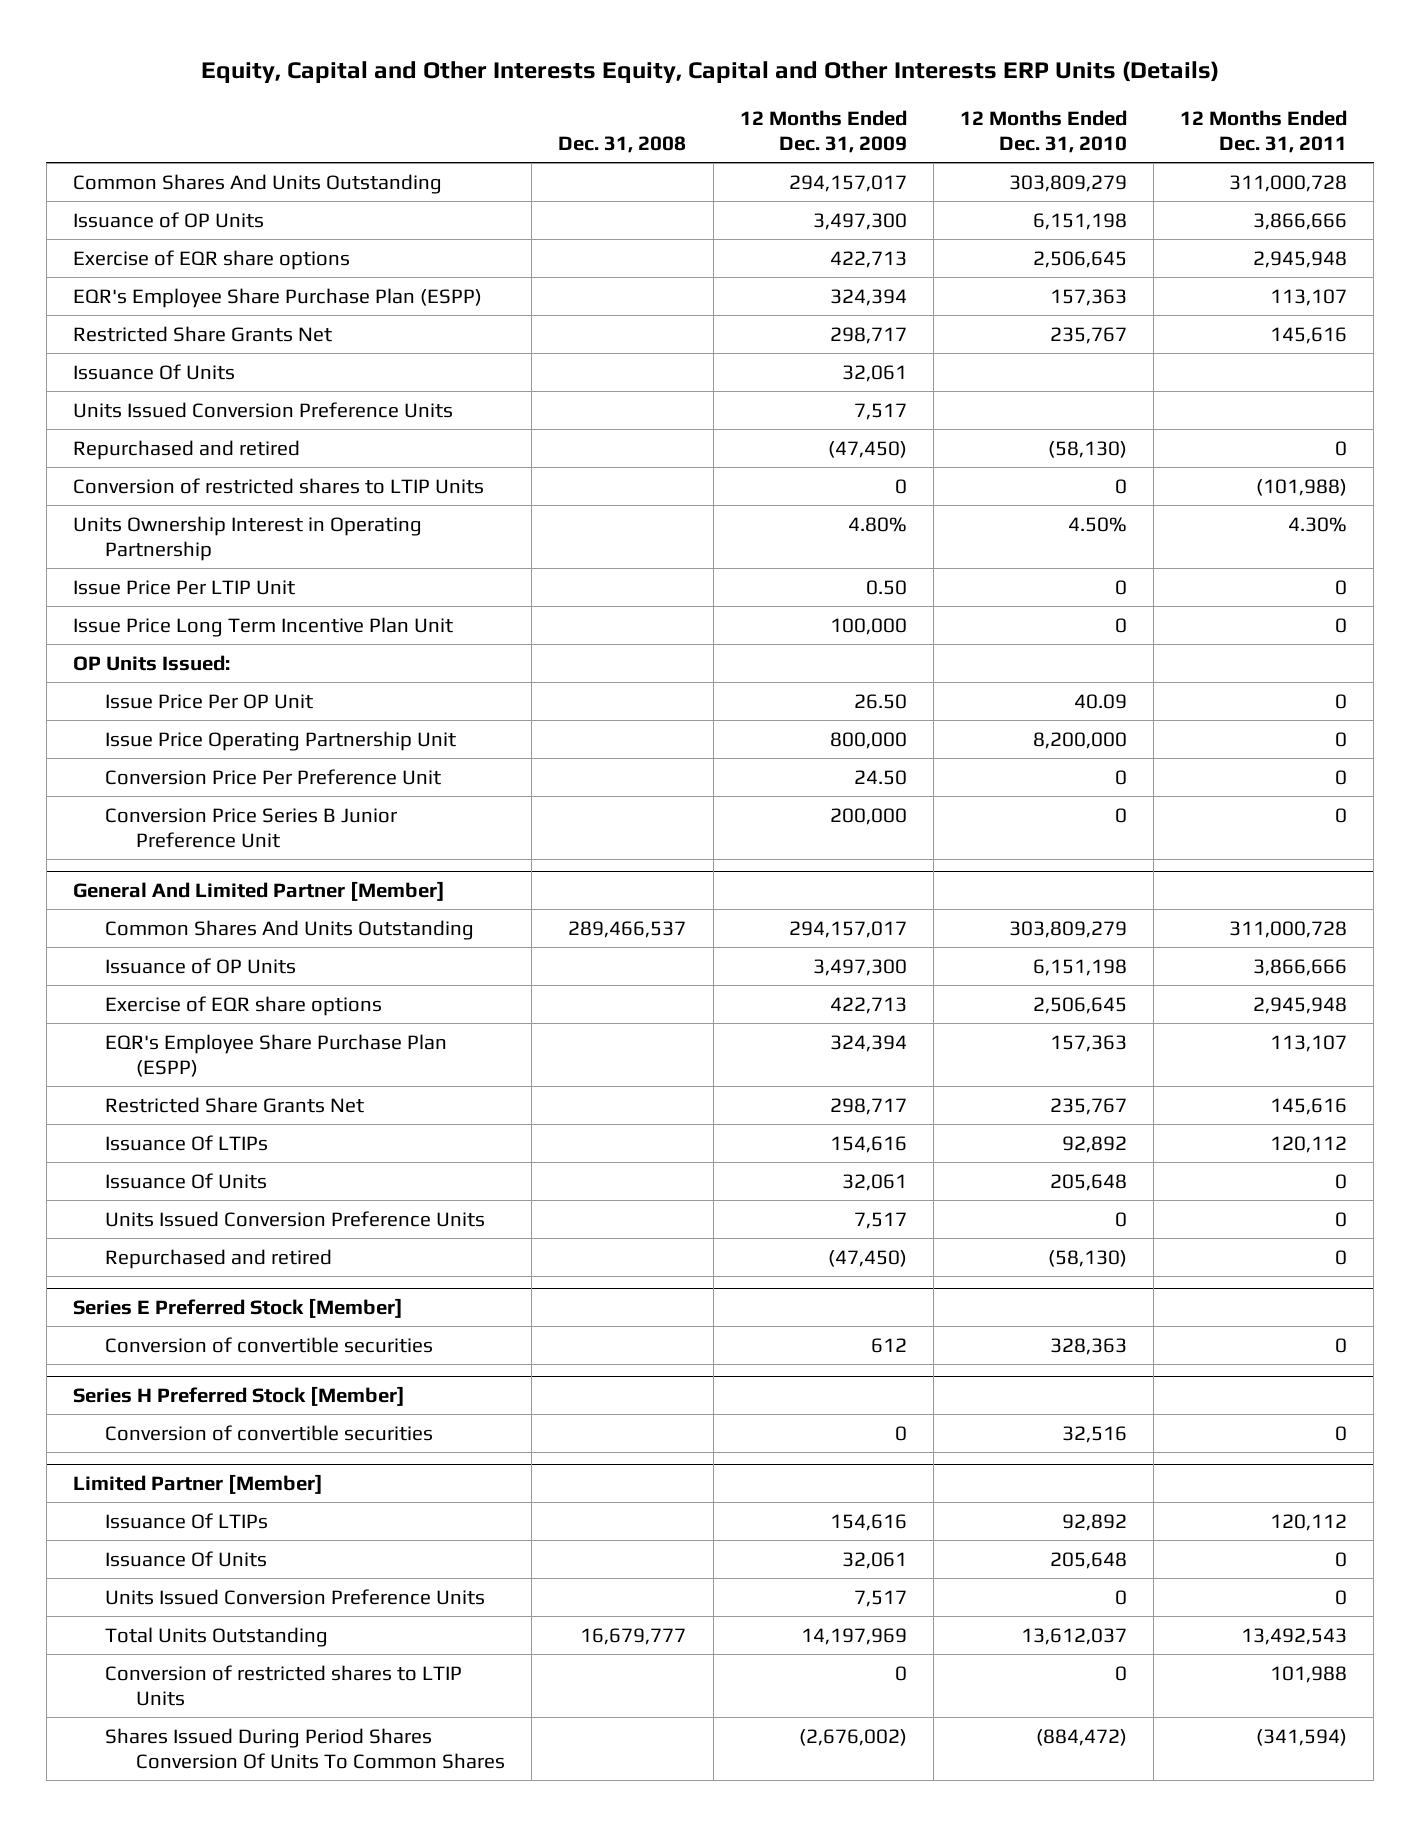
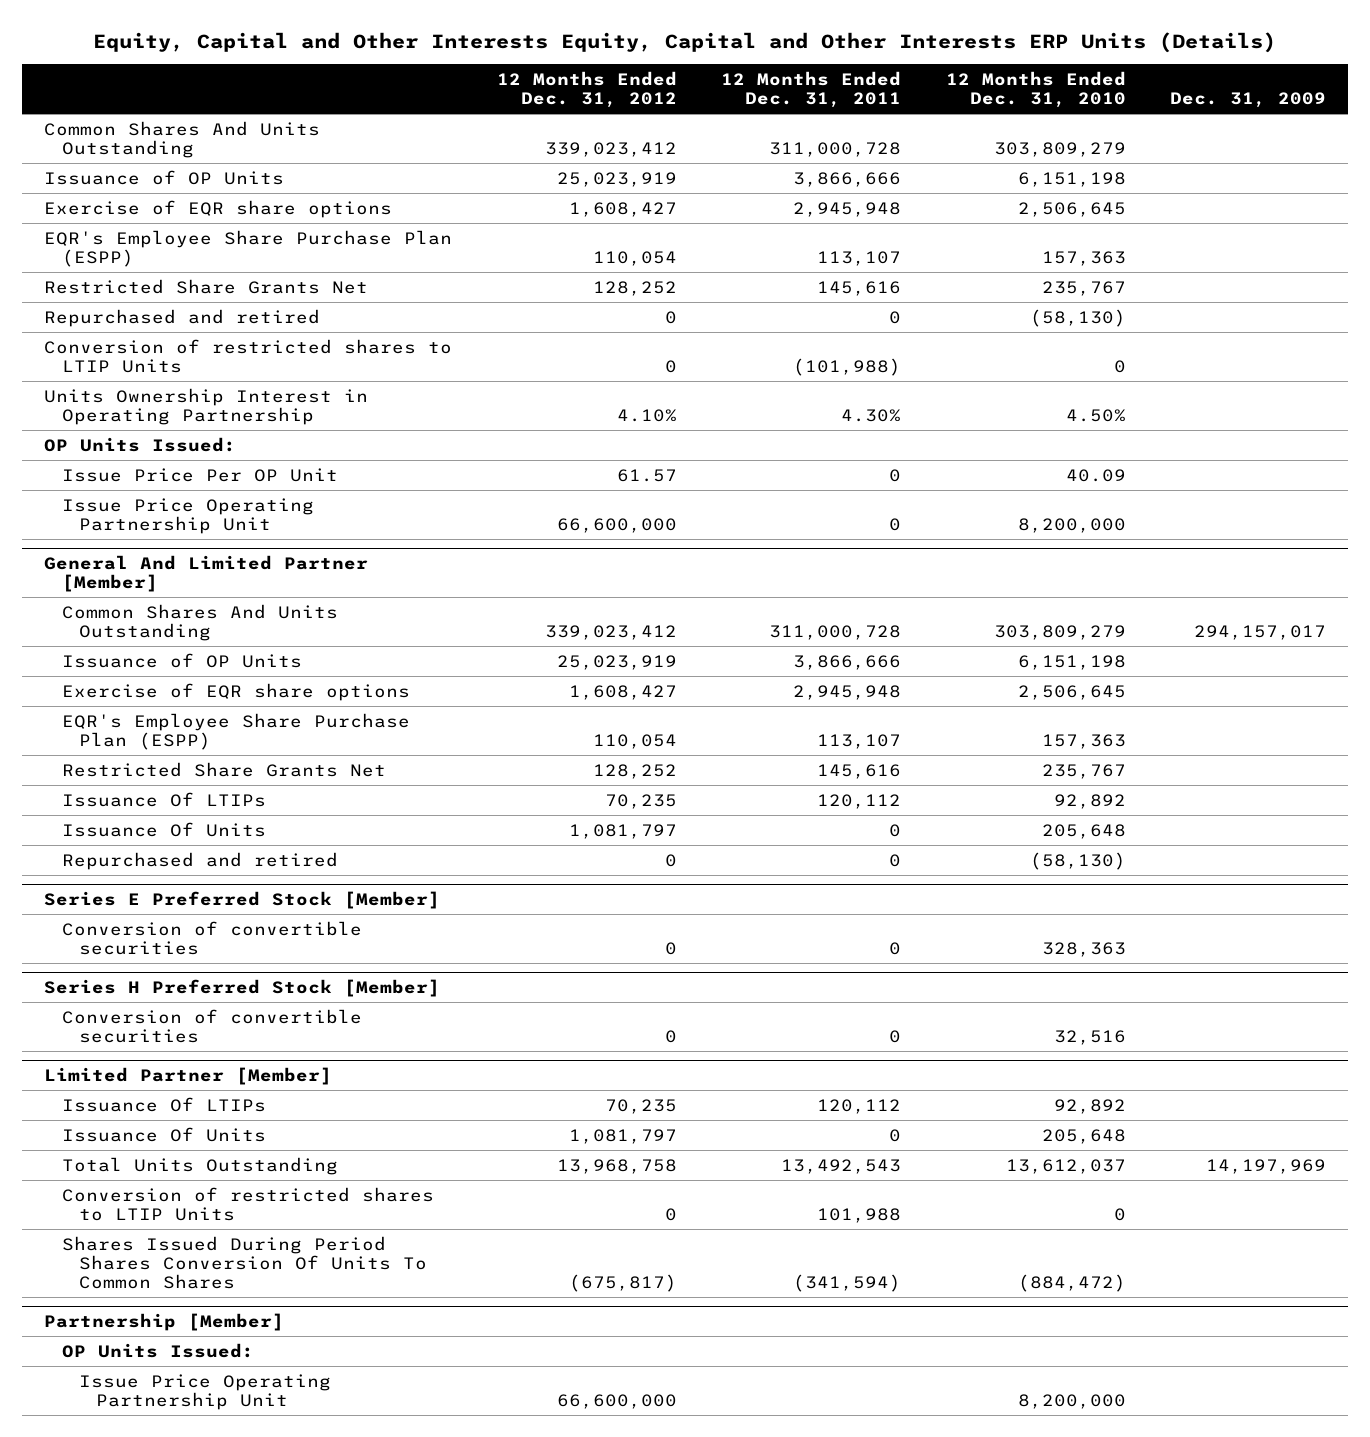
- | Dec. 31, 2008 | 12 Months Ended Dec. 31, 2009 | 12 Months Ended Dec. 31, 2010 | 12 Months Ended Dec. 31, 2011
+ | 12 Months Ended Dec. 31, 2012 | 12 Months Ended Dec. 31, 2011 | 12 Months Ended Dec. 31, 2010 | Dec. 31, 2009
- Issuance Of Units | | 32,061 | |
- Units Issued Conversion Preference Units | | 7,517 | |
- Issue Price Per LTIP Unit | | 0.50 | 0 | 0
- Issue Price Long Term Incentive Plan Unit | | 100,000 | 0 | 0
- Conversion Price Per Preference Unit | | 24.50 | 0 | 0
- Conversion Price Series B Junior Preference Unit | | 200,000 | 0 | 0
@ General And Limited Partner [Member]
- Units Issued Conversion Preference Units | | 7,517 | 0 | 0
@ Limited Partner [Member]
- Units Issued Conversion Preference Units | | 7,517 | 0 | 0
+ Partnership [Member]
+ OP Units Issued:
+ Issue Price Operating Partnership Unit | 66,600,000 | | 8,200,000 |

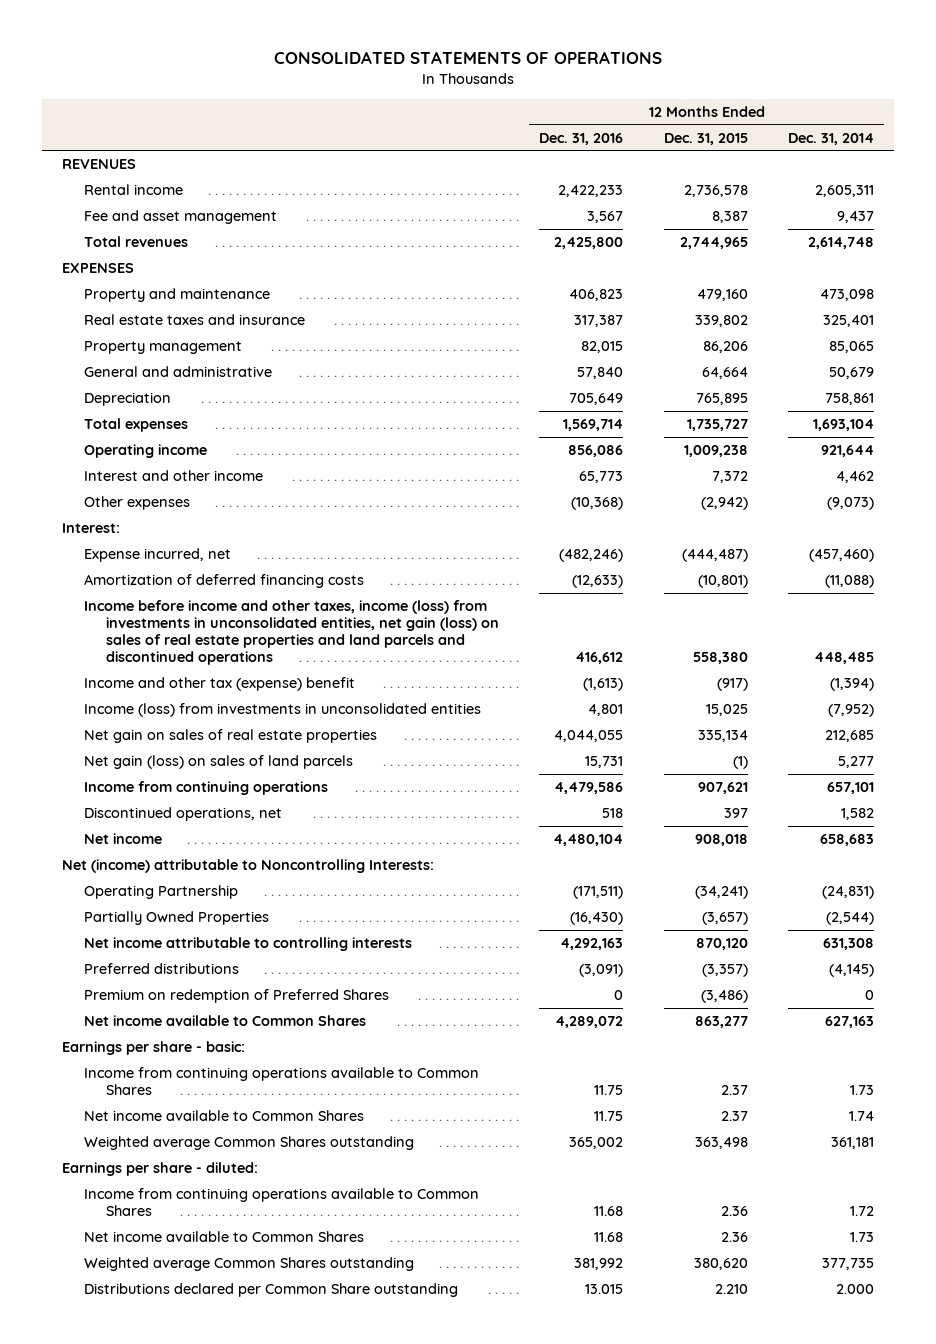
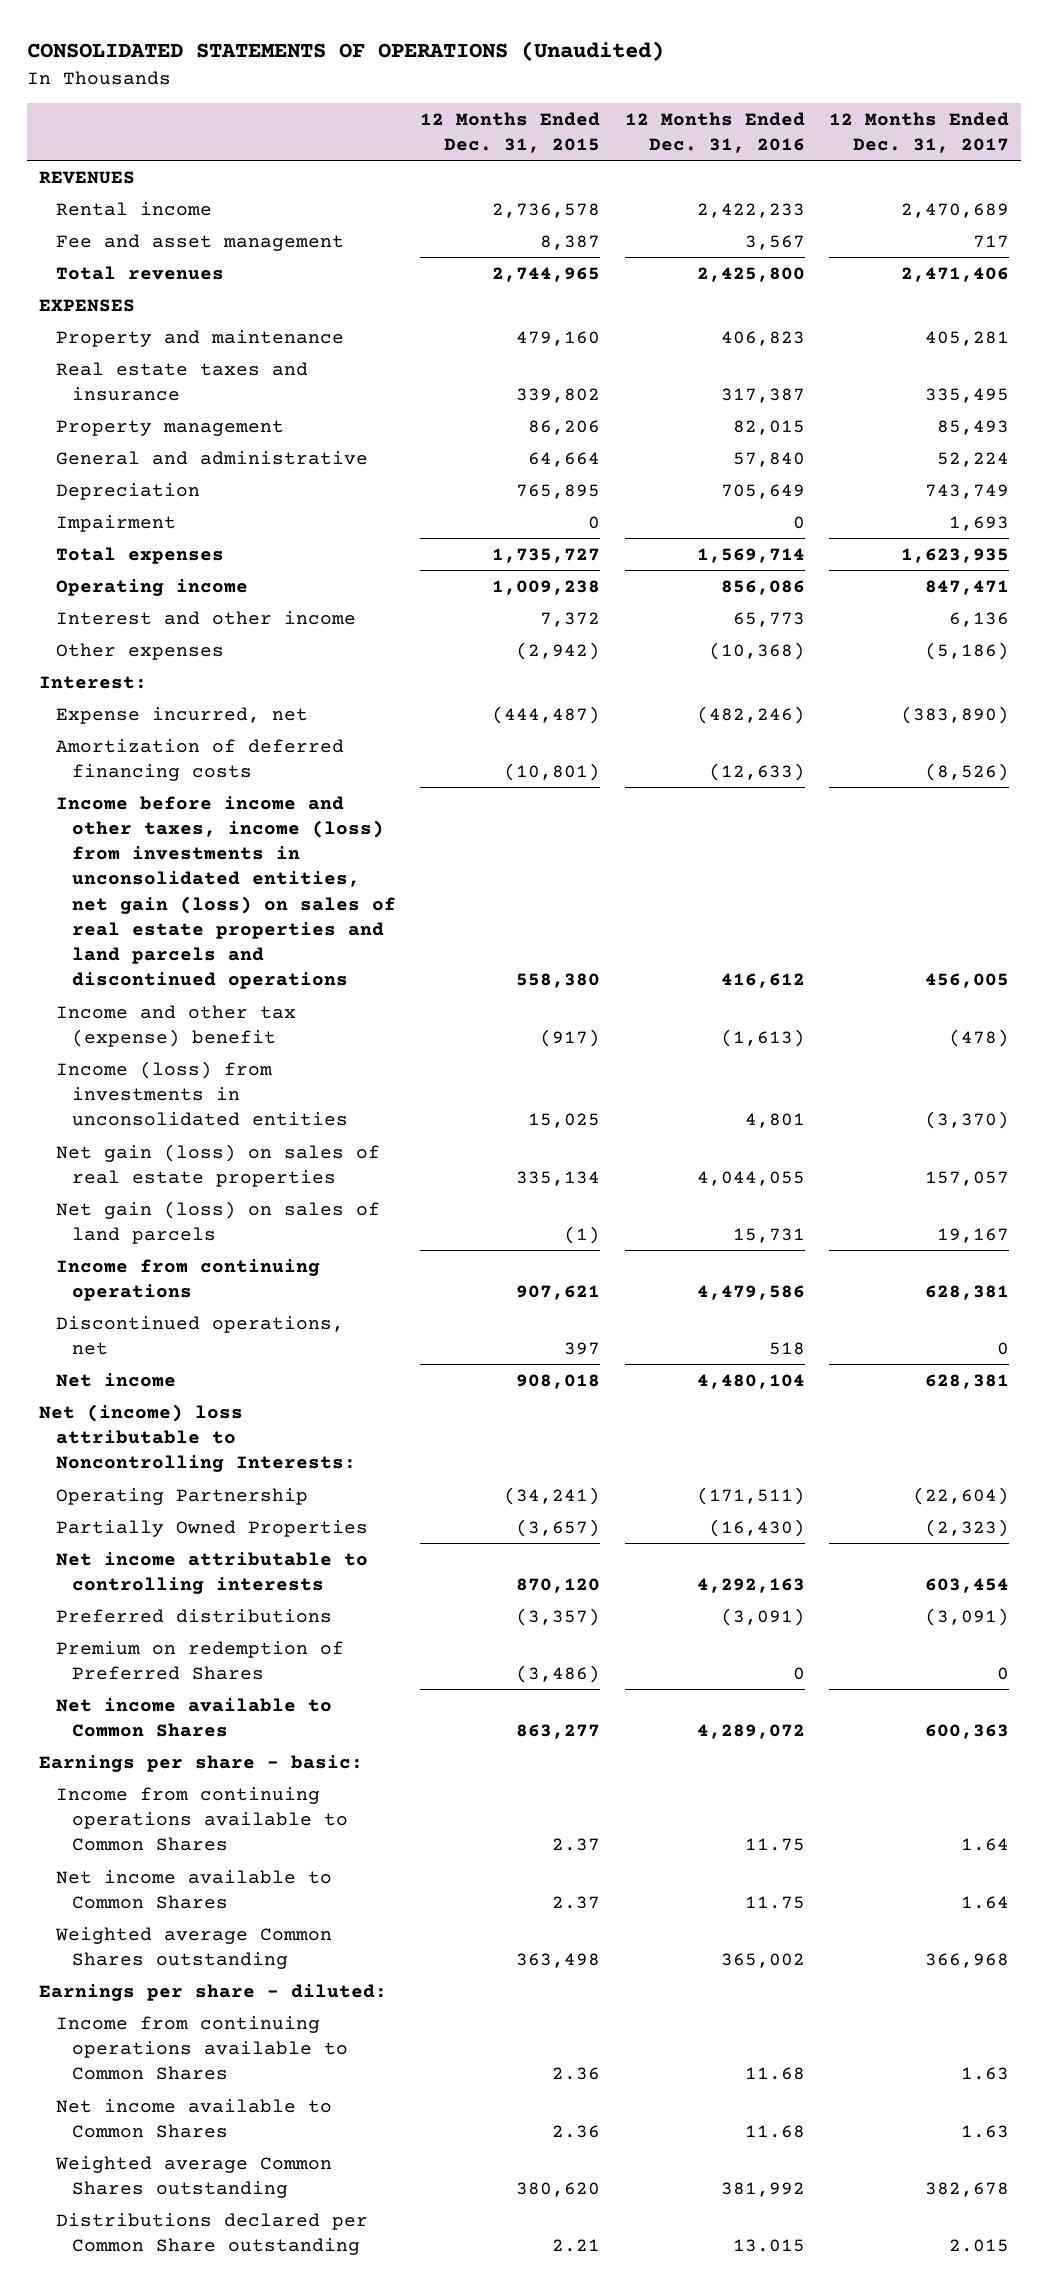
- CONSOLIDATED STATEMENTS OF OPERATIONS
+ CONSOLIDATED STATEMENTS OF OPERATIONS (Unaudited)
- | 12 Months Ended Dec. 31, 2016 | 12 Months Ended Dec. 31, 2015 | 12 Months Ended Dec. 31, 2014
+ | 12 Months Ended Dec. 31, 2015 | 12 Months Ended Dec. 31, 2016 | 12 Months Ended Dec. 31, 2017
+ Impairment | 0 | 0 | 1,693
- Net gain on sales of real estate properties | 4,044,055 | 335,134 | 212,685
+ Net gain (loss) on sales of real estate properties | 335,134 | 4,044,055 | 157,057
- Net (income) attributable to Noncontrolling Interests:
+ Net (income) loss attributable to Noncontrolling Interests:
- Distributions declared per Common Share outstanding | 13.015 | 2.210 | 2.000
+ Distributions declared per Common Share outstanding | 2.21 | 13.015 | 2.015

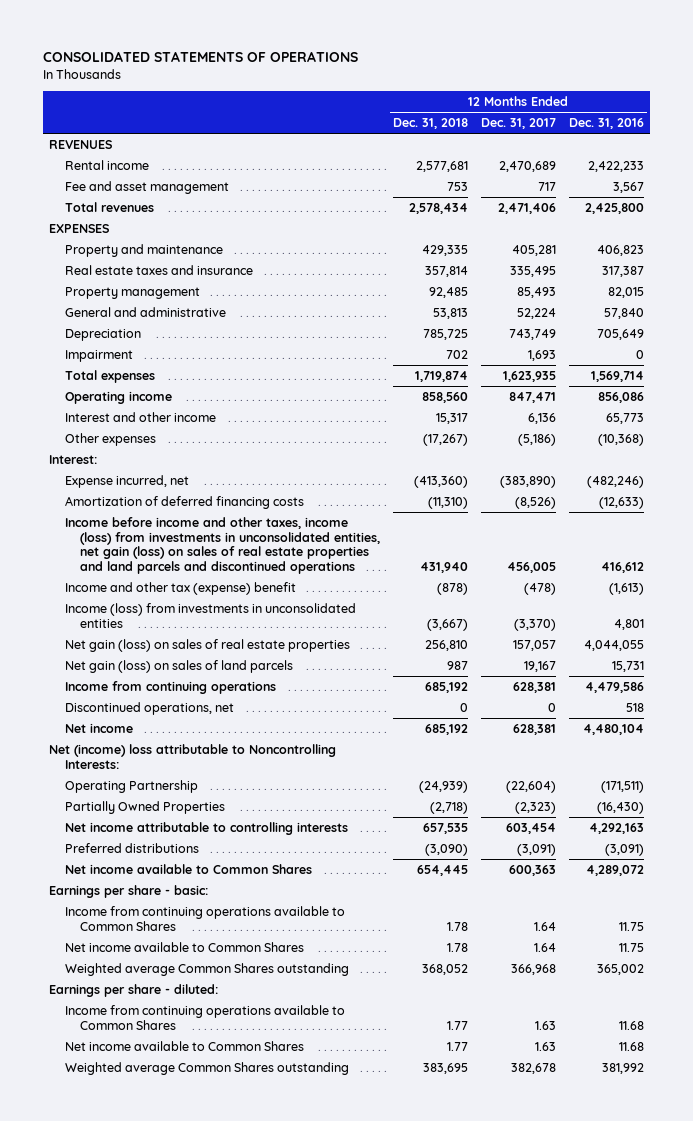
- CONSOLIDATED STATEMENTS OF OPERATIONS (Unaudited)
+ CONSOLIDATED STATEMENTS OF OPERATIONS
- | 12 Months Ended Dec. 31, 2015 | 12 Months Ended Dec. 31, 2016 | 12 Months Ended Dec. 31, 2017
+ | 12 Months Ended Dec. 31, 2018 | 12 Months Ended Dec. 31, 2017 | 12 Months Ended Dec. 31, 2016
- Premium on redemption of Preferred Shares | (3,486) | 0 | 0
- Distributions declared per Common Share outstanding | 2.21 | 13.015 | 2.015

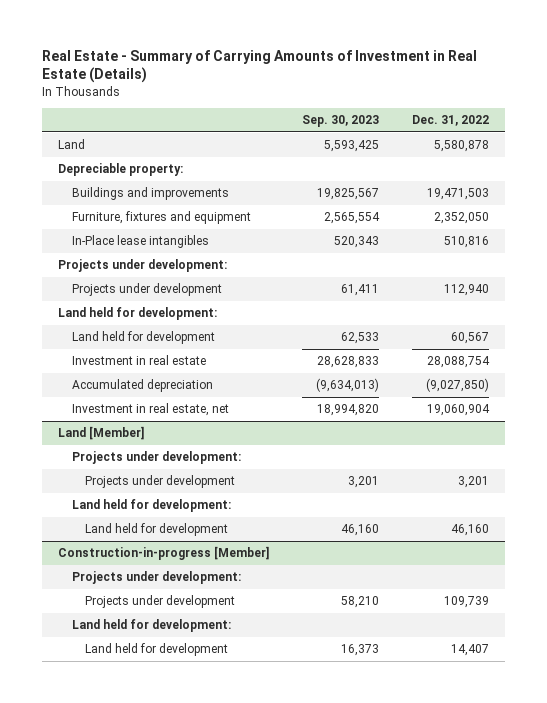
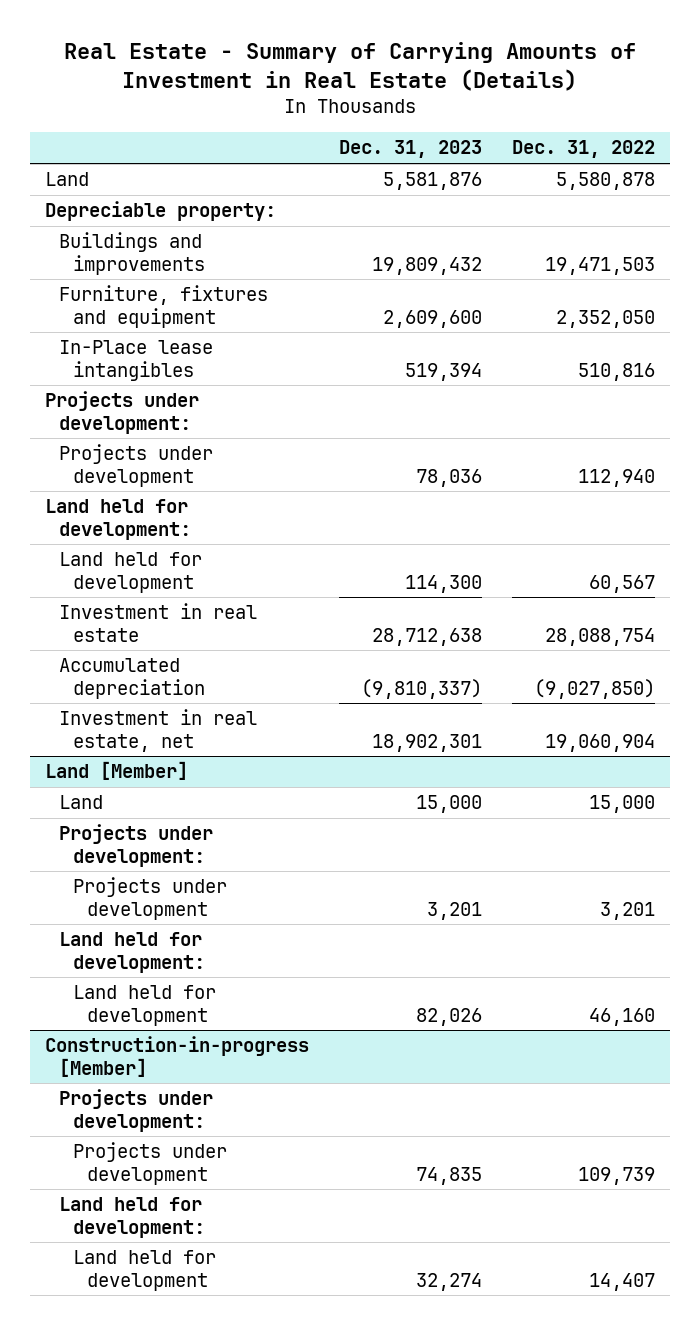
- | Sep. 30, 2023 | Dec. 31, 2022
+ | Dec. 31, 2023 | Dec. 31, 2022
@ Land [Member]
+ Land | 15,000 | 15,000

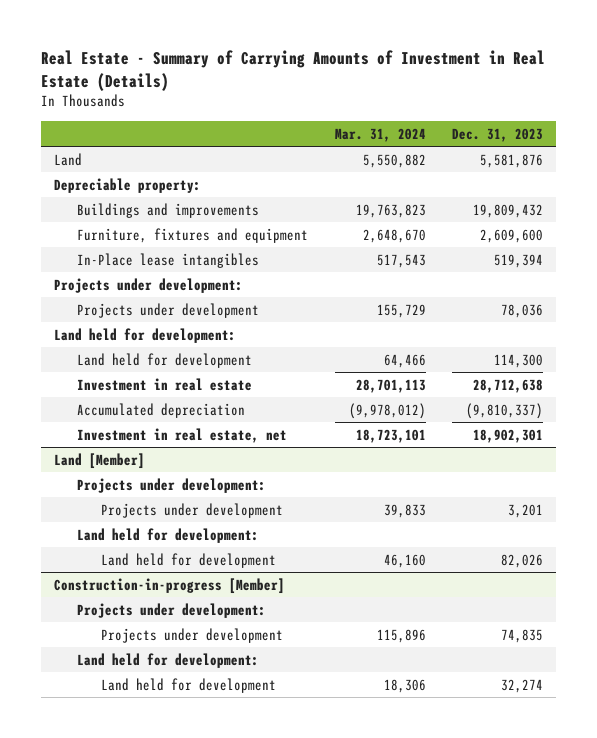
- | Dec. 31, 2023 | Dec. 31, 2022
+ | Mar. 31, 2024 | Dec. 31, 2023
@ Land [Member]
- Land | 15,000 | 15,000

